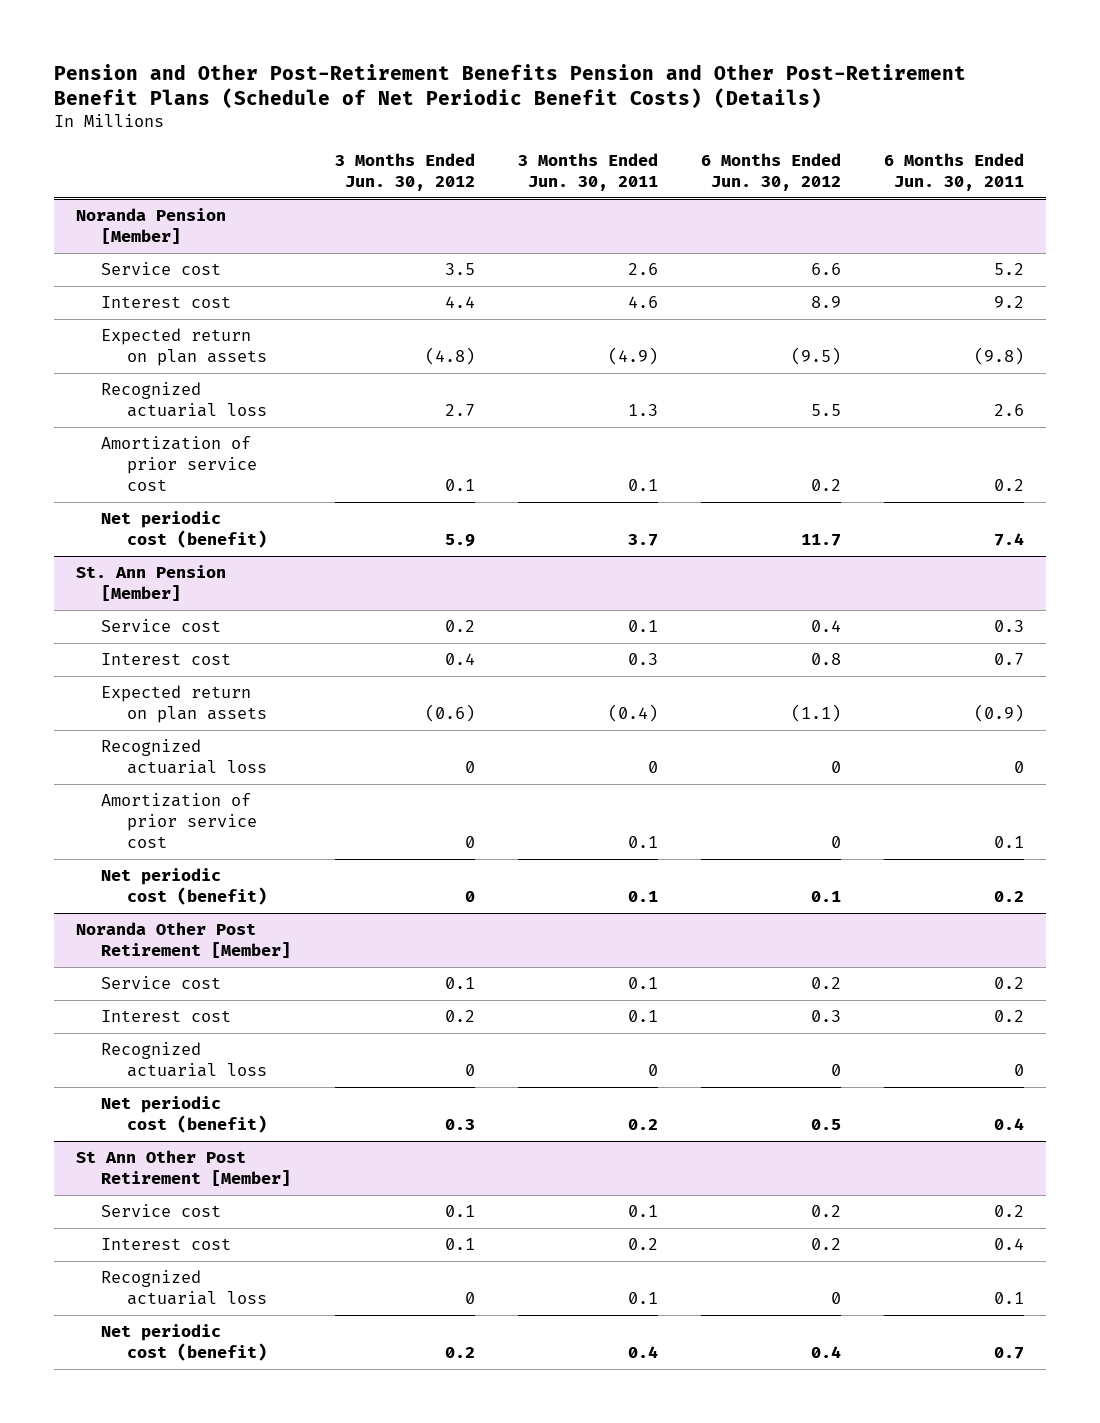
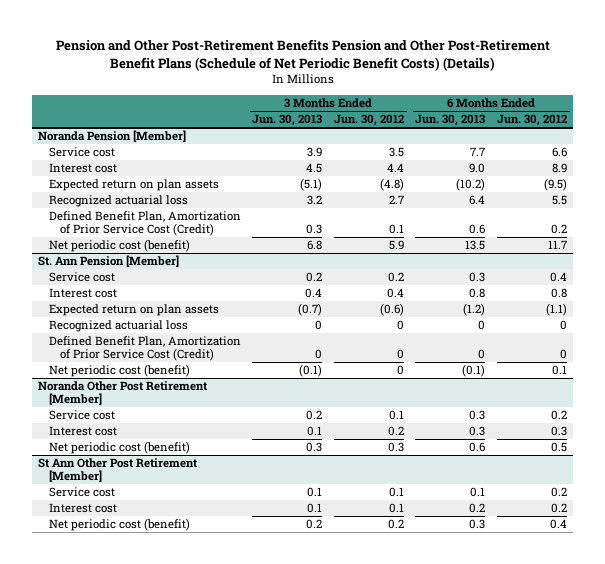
- | 3 Months Ended Jun. 30, 2012 | 3 Months Ended Jun. 30, 2011 | 6 Months Ended Jun. 30, 2012 | 6 Months Ended Jun. 30, 2011
+ | 3 Months Ended Jun. 30, 2013 | 3 Months Ended Jun. 30, 2012 | 6 Months Ended Jun. 30, 2013 | 6 Months Ended Jun. 30, 2012
@ Noranda Pension [Member]
- Amortization of prior service cost | 0.1 | 0.1 | 0.2 | 0.2
+ Defined Benefit Plan, Amortization of Prior Service Cost (Credit) | 0.3 | 0.1 | 0.6 | 0.2
@ St. Ann Pension [Member]
- Amortization of prior service cost | 0 | 0.1 | 0 | 0.1
+ Defined Benefit Plan, Amortization of Prior Service Cost (Credit) | 0 | 0 | 0 | 0
@ Noranda Other Post Retirement [Member]
- Recognized actuarial loss | 0 | 0 | 0 | 0
@ St Ann Other Post Retirement [Member]
- Recognized actuarial loss | 0 | 0.1 | 0 | 0.1

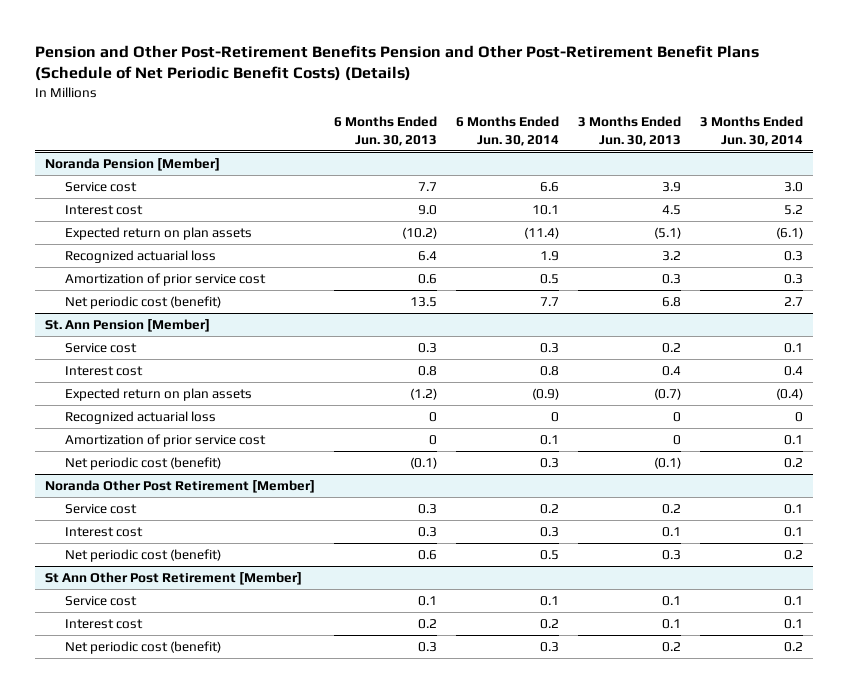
- | 3 Months Ended Jun. 30, 2013 | 3 Months Ended Jun. 30, 2012 | 6 Months Ended Jun. 30, 2013 | 6 Months Ended Jun. 30, 2012
+ | 6 Months Ended Jun. 30, 2013 | 6 Months Ended Jun. 30, 2014 | 3 Months Ended Jun. 30, 2013 | 3 Months Ended Jun. 30, 2014
@ Noranda Pension [Member]
- Defined Benefit Plan, Amortization of Prior Service Cost (Credit) | 0.3 | 0.1 | 0.6 | 0.2
+ Amortization of prior service cost | 0.6 | 0.5 | 0.3 | 0.3
@ St. Ann Pension [Member]
- Defined Benefit Plan, Amortization of Prior Service Cost (Credit) | 0 | 0 | 0 | 0
+ Amortization of prior service cost | 0 | 0.1 | 0 | 0.1

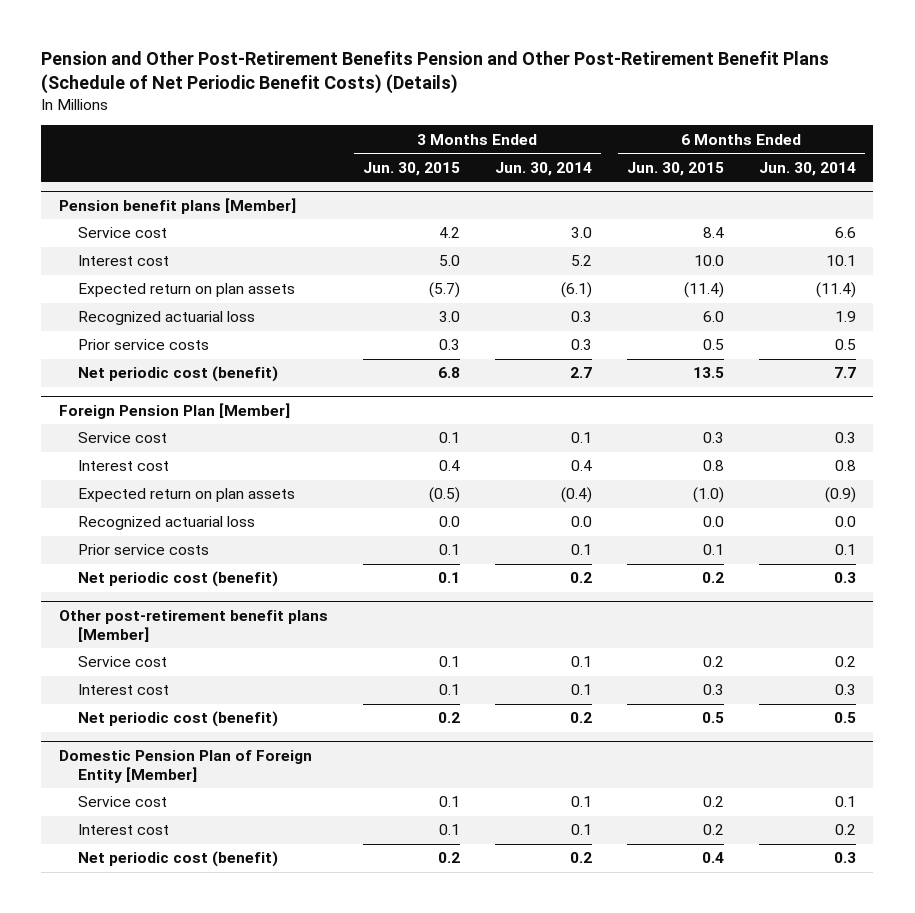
- | 6 Months Ended Jun. 30, 2013 | 6 Months Ended Jun. 30, 2014 | 3 Months Ended Jun. 30, 2013 | 3 Months Ended Jun. 30, 2014
+ | 3 Months Ended Jun. 30, 2015 | 3 Months Ended Jun. 30, 2014 | 6 Months Ended Jun. 30, 2015 | 6 Months Ended Jun. 30, 2014
- Noranda Pension [Member]
+ Pension benefit plans [Member]
- Amortization of prior service cost | 0.6 | 0.5 | 0.3 | 0.3
+ Prior service costs | 0.3 | 0.3 | 0.5 | 0.5
- St. Ann Pension [Member]
+ Foreign Pension Plan [Member]
- Recognized actuarial loss | 0 | 0 | 0 | 0
- Amortization of prior service cost | 0 | 0.1 | 0 | 0.1
+ Recognized actuarial loss | 0.0 | 0.0 | 0.0 | 0.0
+ Prior service costs | 0.1 | 0.1 | 0.1 | 0.1
- Noranda Other Post Retirement [Member]
+ Other post-retirement benefit plans [Member]
- St Ann Other Post Retirement [Member]
+ Domestic Pension Plan of Foreign Entity [Member]

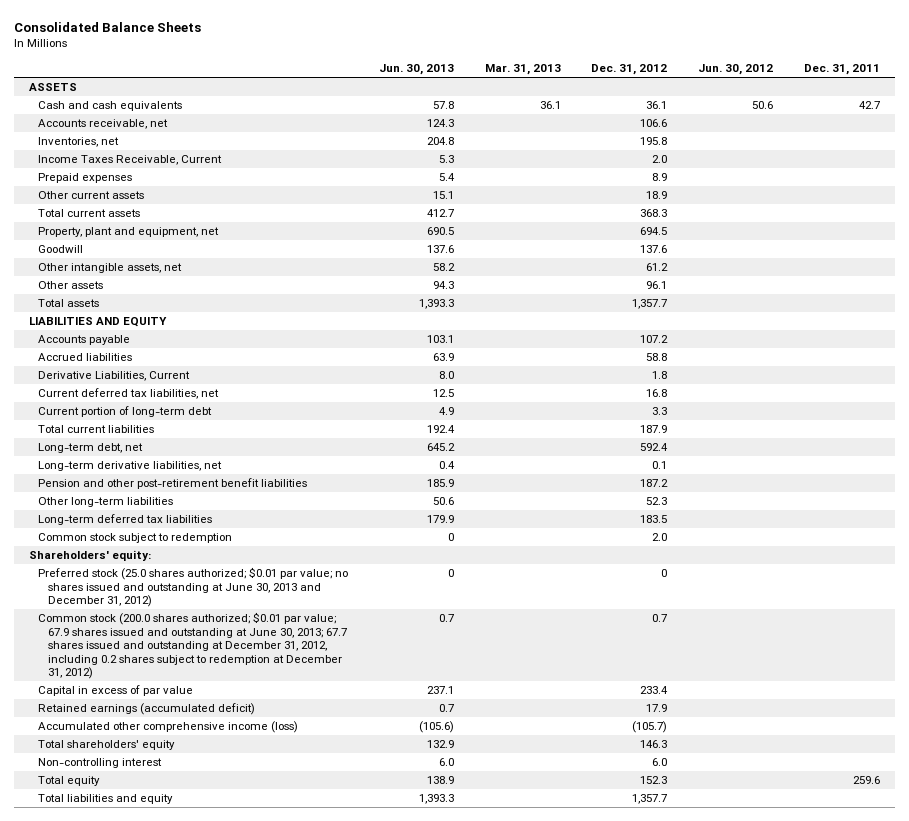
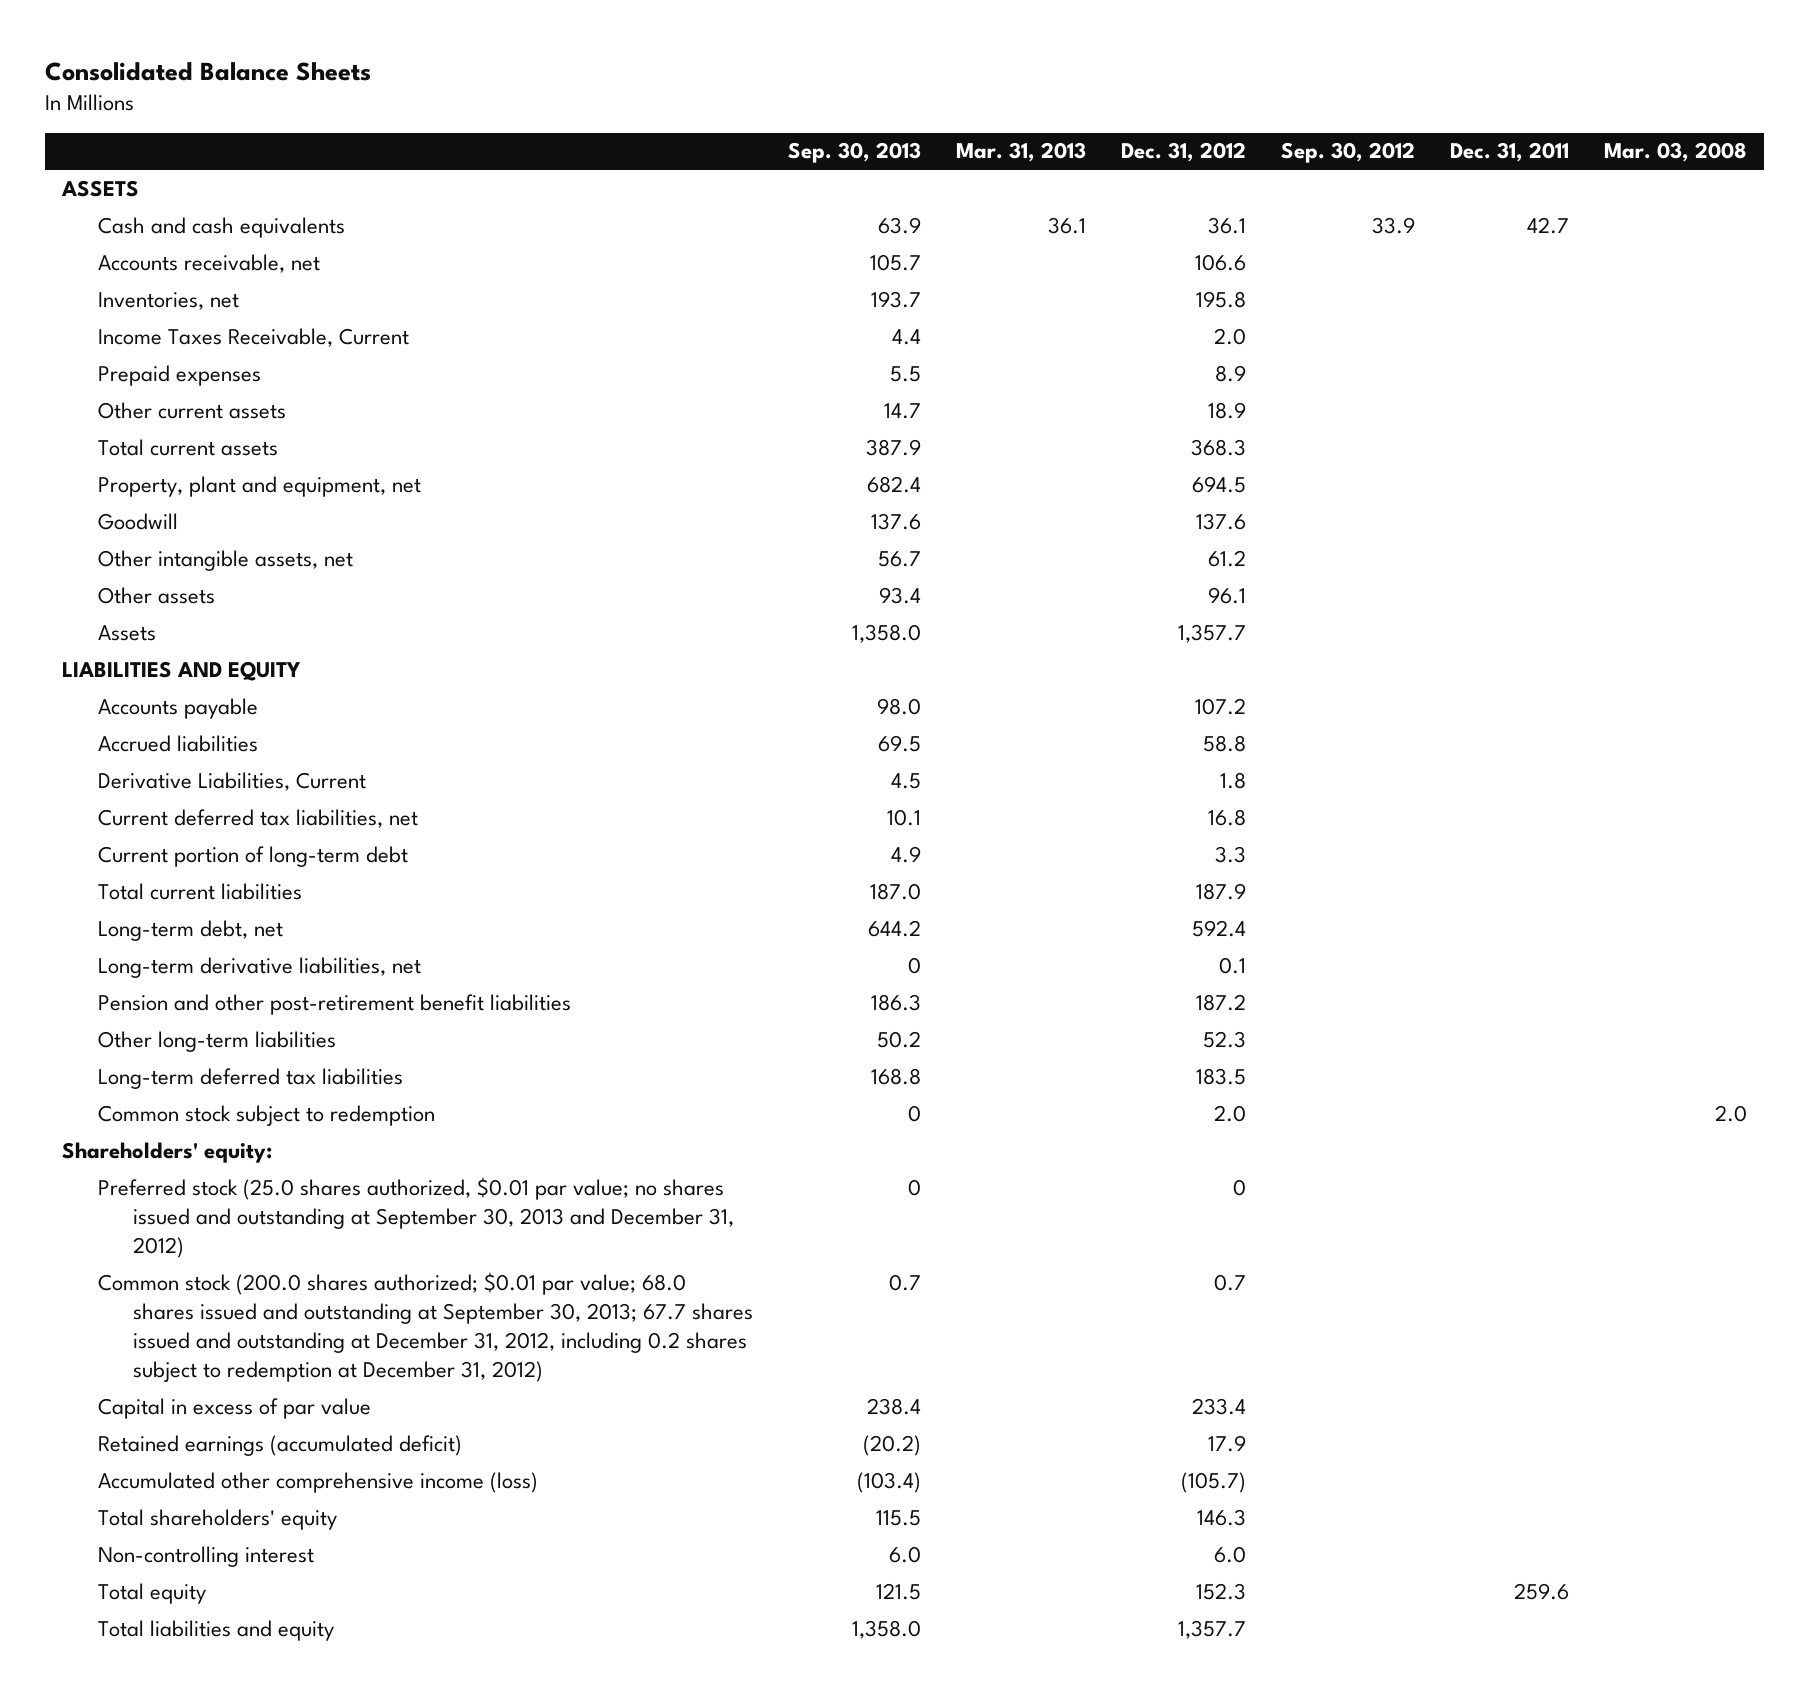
- | Jun. 30, 2013 | Mar. 31, 2013 | Dec. 31, 2012 | Jun. 30, 2012 | Dec. 31, 2011
+ | Sep. 30, 2013 | Mar. 31, 2013 | Dec. 31, 2012 | Sep. 30, 2012 | Dec. 31, 2011 | Mar. 03, 2008
- Total assets | 1,393.3 | | 1,357.7 | |
+ Assets | 1,358.0 | | 1,357.7 | | |
- Preferred stock (25.0 shares authorized; $0.01 par value; no shares issued and outstanding at June 30, 2013 and December 31, 2012) | 0 | | 0 | |
- Common stock (200.0 shares authorized; $0.01 par value; 67.9 shares issued and outstanding at June 30, 2013; 67.7 shares issued and outstanding at December 31, 2012, including 0.2 shares subject to redemption at December 31, 2012) | 0.7 | | 0.7 | |
+ Preferred stock (25.0 shares authorized, $0.01 par value; no shares issued and outstanding at September 30, 2013 and December 31, 2012) | 0 | | 0 | | |
+ Common stock (200.0 shares authorized; $0.01 par value; 68.0 shares issued and outstanding at September 30, 2013; 67.7 shares issued and outstanding at December 31, 2012, including 0.2 shares subject to redemption at December 31, 2012) | 0.7 | | 0.7 | | |

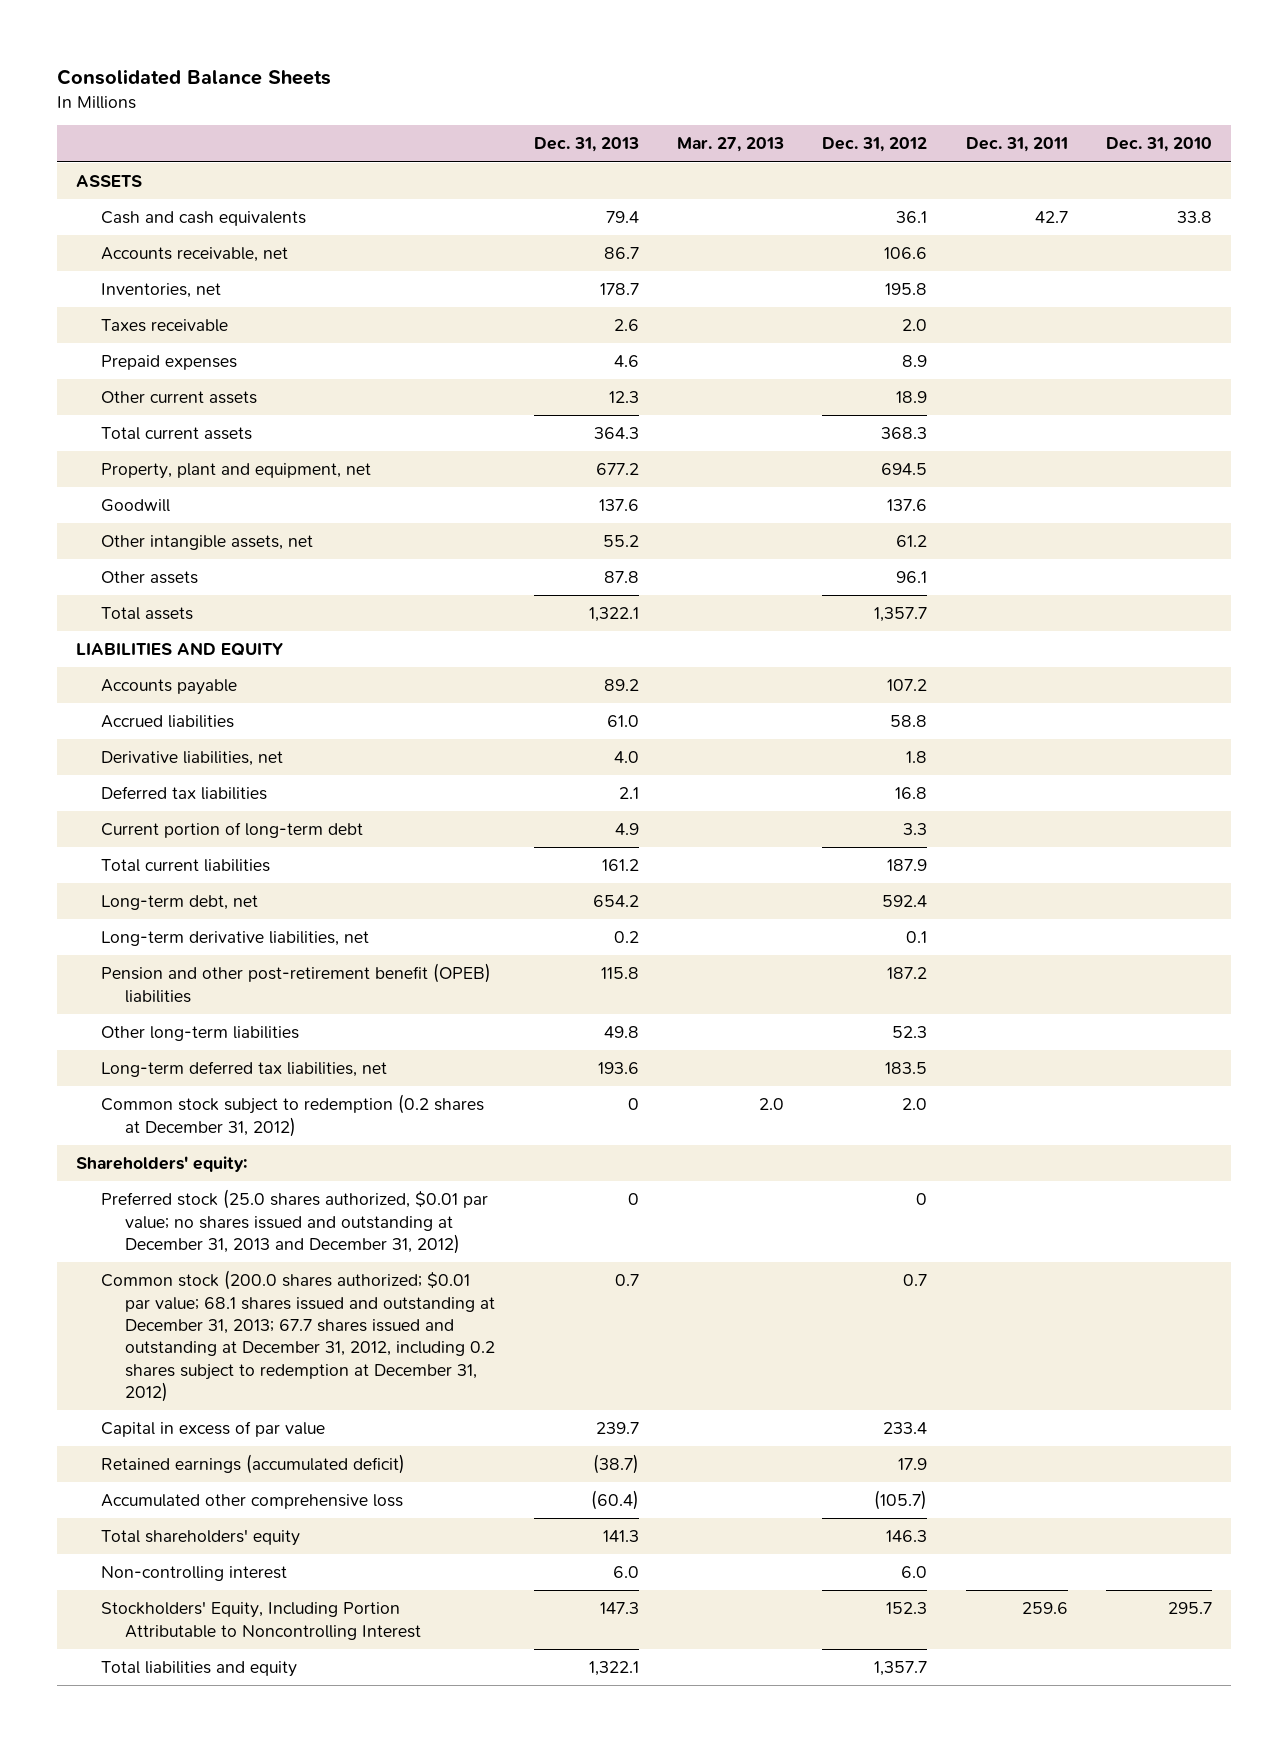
- | Sep. 30, 2013 | Mar. 31, 2013 | Dec. 31, 2012 | Sep. 30, 2012 | Dec. 31, 2011 | Mar. 03, 2008
+ | Dec. 31, 2013 | Mar. 27, 2013 | Dec. 31, 2012 | Dec. 31, 2011 | Dec. 31, 2010
- Income Taxes Receivable, Current | 4.4 | | 2.0 | | |
+ Taxes receivable | 2.6 | | 2.0 | |
- Assets | 1,358.0 | | 1,357.7 | | |
+ Total assets | 1,322.1 | | 1,357.7 | |
- Derivative Liabilities, Current | 4.5 | | 1.8 | | |
- Current deferred tax liabilities, net | 10.1 | | 16.8 | | |
+ Derivative liabilities, net | 4.0 | | 1.8 | |
+ Deferred tax liabilities | 2.1 | | 16.8 | |
- Pension and other post-retirement benefit liabilities | 186.3 | | 187.2 | | |
+ Pension and other post-retirement benefit (OPEB) liabilities | 115.8 | | 187.2 | |
- Long-term deferred tax liabilities | 168.8 | | 183.5 | | |
- Common stock subject to redemption | 0 | | 2.0 | | | 2.0
+ Long-term deferred tax liabilities, net | 193.6 | | 183.5 | |
+ Common stock subject to redemption (0.2 shares at December 31, 2012) | 0 | 2.0 | 2.0 | |
- Preferred stock (25.0 shares authorized, $0.01 par value; no shares issued and outstanding at September 30, 2013 and December 31, 2012) | 0 | | 0 | | |
- Common stock (200.0 shares authorized; $0.01 par value; 68.0 shares issued and outstanding at September 30, 2013; 67.7 shares issued and outstanding at December 31, 2012, including 0.2 shares subject to redemption at December 31, 2012) | 0.7 | | 0.7 | | |
+ Preferred stock (25.0 shares authorized, $0.01 par value; no shares issued and outstanding at December 31, 2013 and December 31, 2012) | 0 | | 0 | |
+ Common stock (200.0 shares authorized; $0.01 par value; 68.1 shares issued and outstanding at December 31, 2013; 67.7 shares issued and outstanding at December 31, 2012, including 0.2 shares subject to redemption at December 31, 2012) | 0.7 | | 0.7 | |
- Accumulated other comprehensive income (loss) | (103.4) | | (105.7) | | |
+ Accumulated other comprehensive loss | (60.4) | | (105.7) | |
- Total equity | 121.5 | | 152.3 | | 259.6 |
+ Stockholders' Equity, Including Portion Attributable to Noncontrolling Interest | 147.3 | | 152.3 | 259.6 | 295.7

